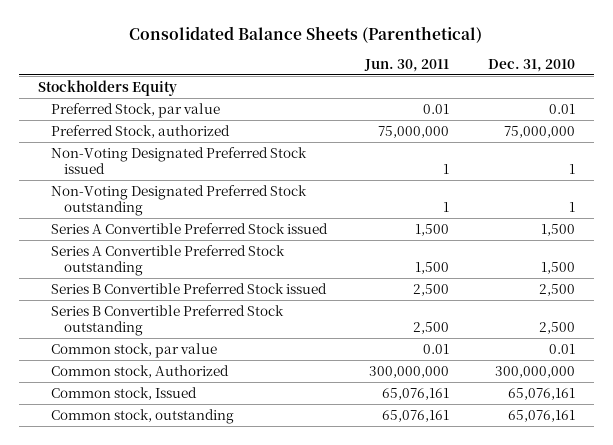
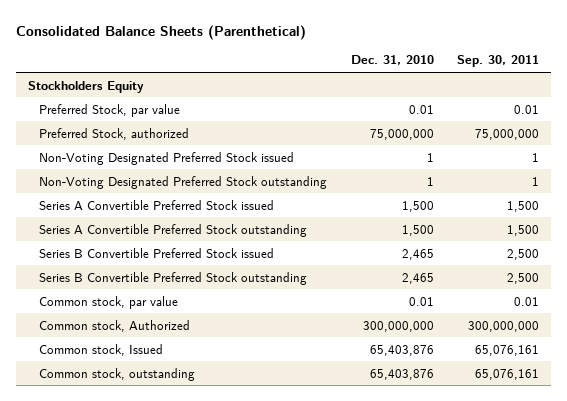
- | Jun. 30, 2011 | Dec. 31, 2010
+ | Dec. 31, 2010 | Sep. 30, 2011
- Series B Convertible Preferred Stock issued | 2,500 | 2,500
- Series B Convertible Preferred Stock outstanding | 2,500 | 2,500
+ Series B Convertible Preferred Stock issued | 2,465 | 2,500
+ Series B Convertible Preferred Stock outstanding | 2,465 | 2,500
- Common stock, Issued | 65,076,161 | 65,076,161
- Common stock, outstanding | 65,076,161 | 65,076,161
+ Common stock, Issued | 65,403,876 | 65,076,161
+ Common stock, outstanding | 65,403,876 | 65,076,161

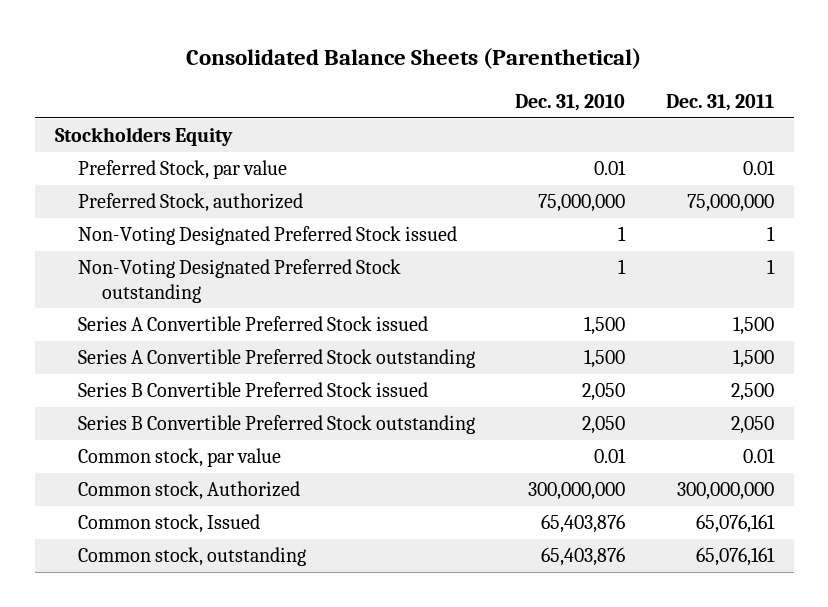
- | Dec. 31, 2010 | Sep. 30, 2011
+ | Dec. 31, 2010 | Dec. 31, 2011
- Series B Convertible Preferred Stock issued | 2,465 | 2,500
- Series B Convertible Preferred Stock outstanding | 2,465 | 2,500
+ Series B Convertible Preferred Stock issued | 2,050 | 2,500
+ Series B Convertible Preferred Stock outstanding | 2,050 | 2,050

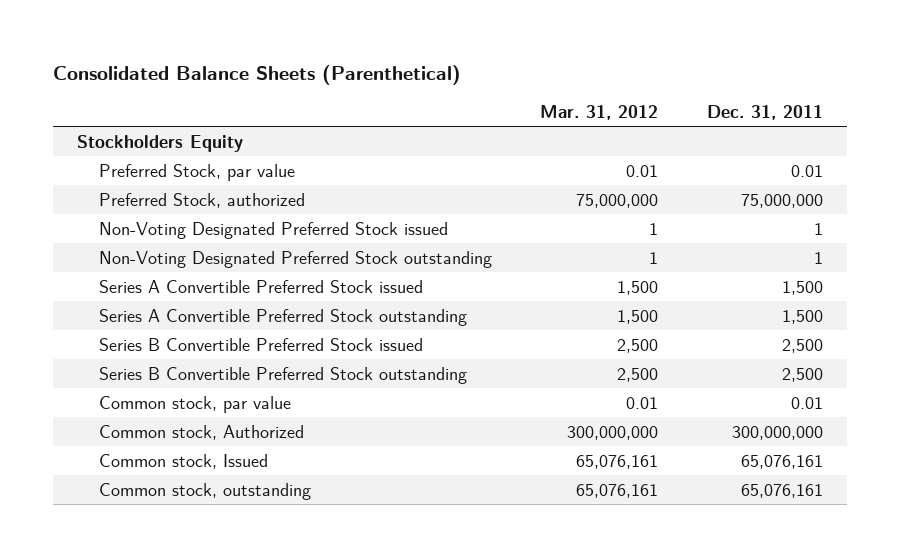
- | Dec. 31, 2010 | Dec. 31, 2011
+ | Mar. 31, 2012 | Dec. 31, 2011
- Series B Convertible Preferred Stock outstanding | 2,050 | 2,050
+ Series B Convertible Preferred Stock outstanding | 2,500 | 2,500

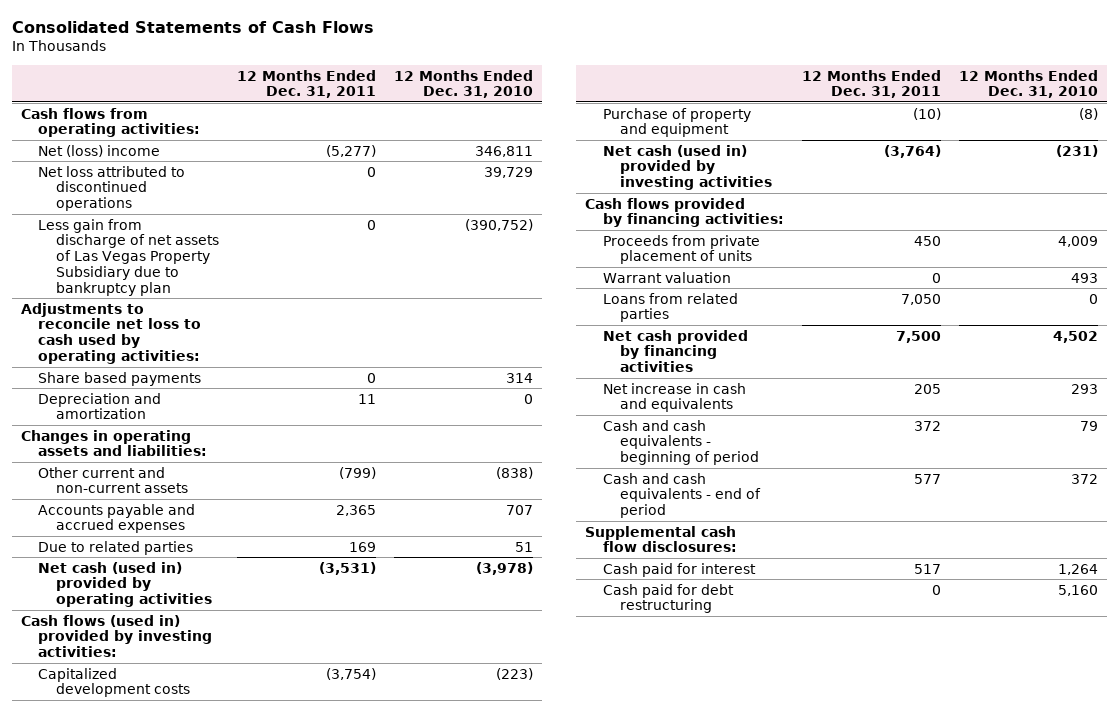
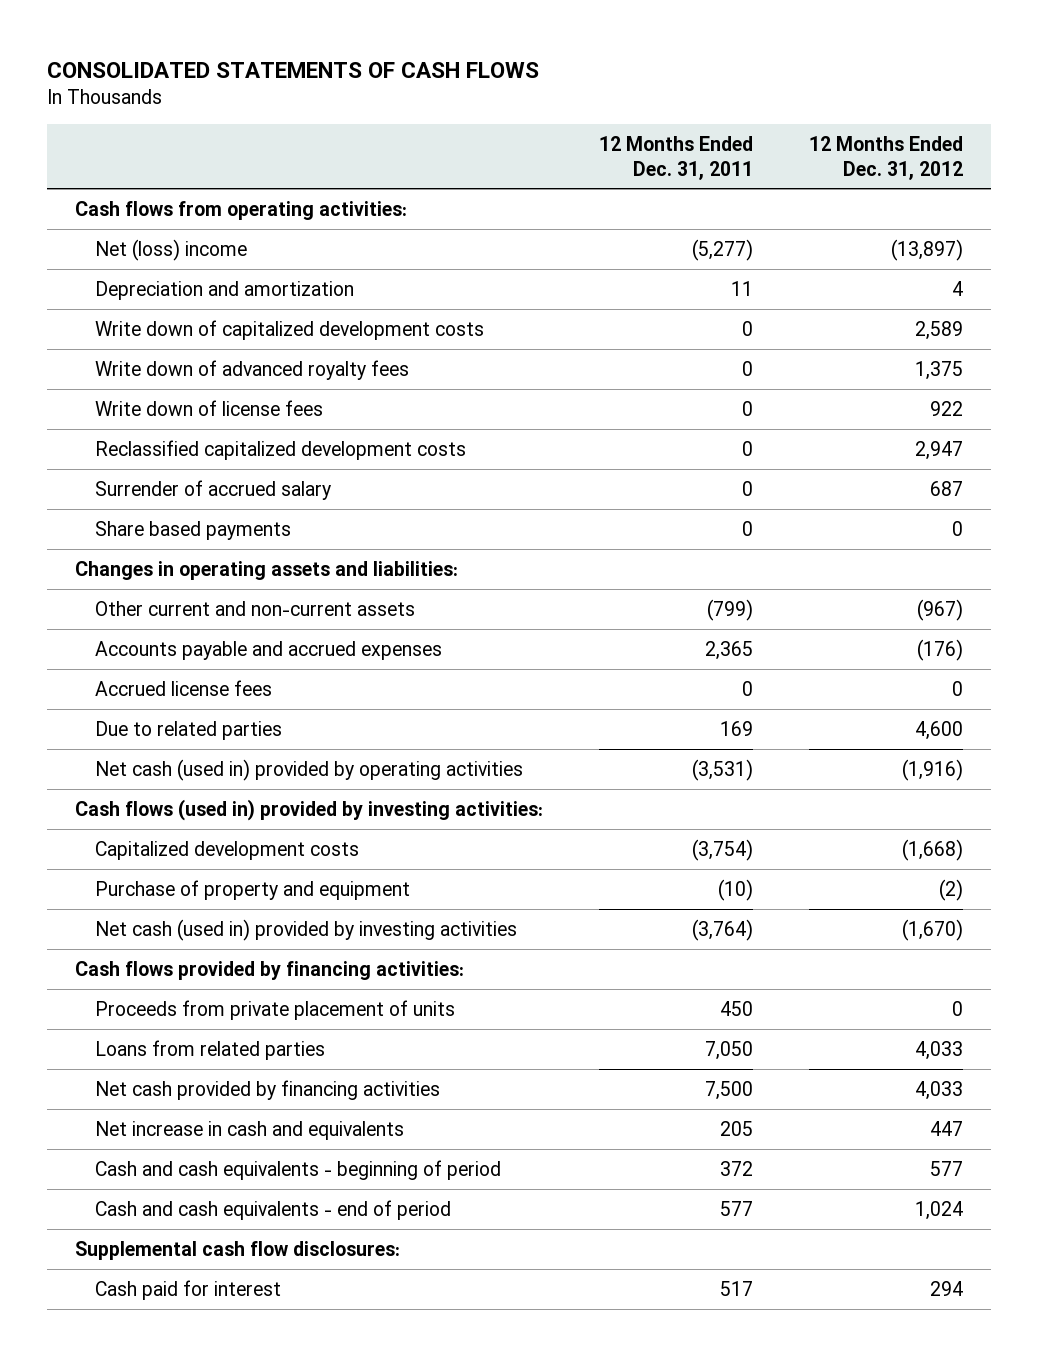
- Consolidated Statements of Cash Flows
+ CONSOLIDATED STATEMENTS OF CASH FLOWS
- | 12 Months Ended Dec. 31, 2011 | 12 Months Ended Dec. 31, 2010
+ | 12 Months Ended Dec. 31, 2011 | 12 Months Ended Dec. 31, 2012
- Net loss attributed to discontinued operations | 0 | 39,729
- Less gain from discharge of net assets of Las Vegas Property Subsidiary due to bankruptcy plan | 0 | (390,752)
- Adjustments to reconcile net loss to cash used by operating activities:
+ Write down of capitalized development costs | 0 | 2,589
+ Write down of advanced royalty fees | 0 | 1,375
+ Write down of license fees | 0 | 922
+ Reclassified capitalized development costs | 0 | 2,947
+ Surrender of accrued salary | 0 | 687
moved down: Share based payments | 0 | 0
+ Accrued license fees | 0 | 0
- Warrant valuation | 0 | 493
- Cash paid for debt restructuring | 0 | 5,160

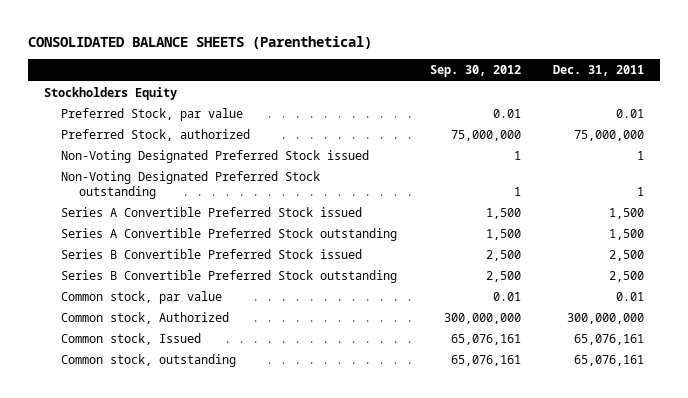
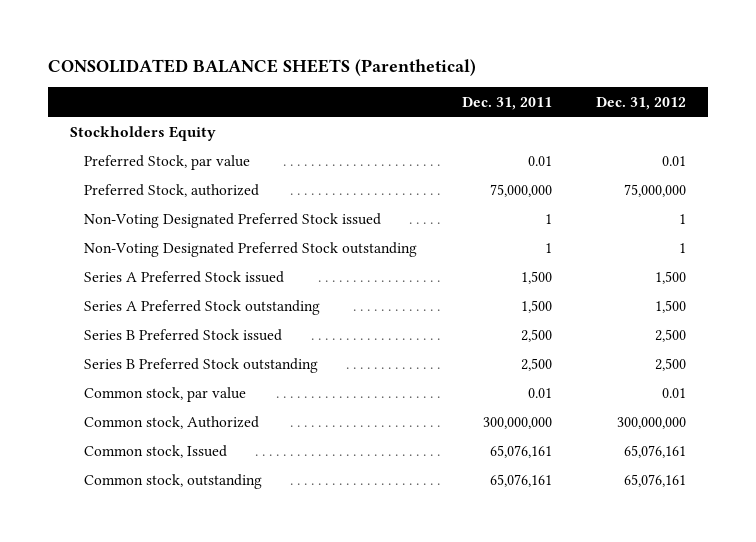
- | Sep. 30, 2012 | Dec. 31, 2011
+ | Dec. 31, 2011 | Dec. 31, 2012
- Series A Convertible Preferred Stock issued | 1,500 | 1,500
- Series A Convertible Preferred Stock outstanding | 1,500 | 1,500
- Series B Convertible Preferred Stock issued | 2,500 | 2,500
- Series B Convertible Preferred Stock outstanding | 2,500 | 2,500
+ Series A Preferred Stock issued | 1,500 | 1,500
+ Series A Preferred Stock outstanding | 1,500 | 1,500
+ Series B Preferred Stock issued | 2,500 | 2,500
+ Series B Preferred Stock outstanding | 2,500 | 2,500

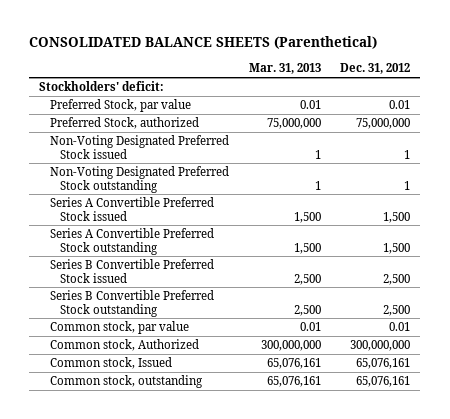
- | Dec. 31, 2011 | Dec. 31, 2012
+ | Mar. 31, 2013 | Dec. 31, 2012
- Stockholders Equity
+ Stockholders' deficit:
- Series A Preferred Stock issued | 1,500 | 1,500
- Series A Preferred Stock outstanding | 1,500 | 1,500
- Series B Preferred Stock issued | 2,500 | 2,500
- Series B Preferred Stock outstanding | 2,500 | 2,500
+ Series A Convertible Preferred Stock issued | 1,500 | 1,500
+ Series A Convertible Preferred Stock outstanding | 1,500 | 1,500
+ Series B Convertible Preferred Stock issued | 2,500 | 2,500
+ Series B Convertible Preferred Stock outstanding | 2,500 | 2,500

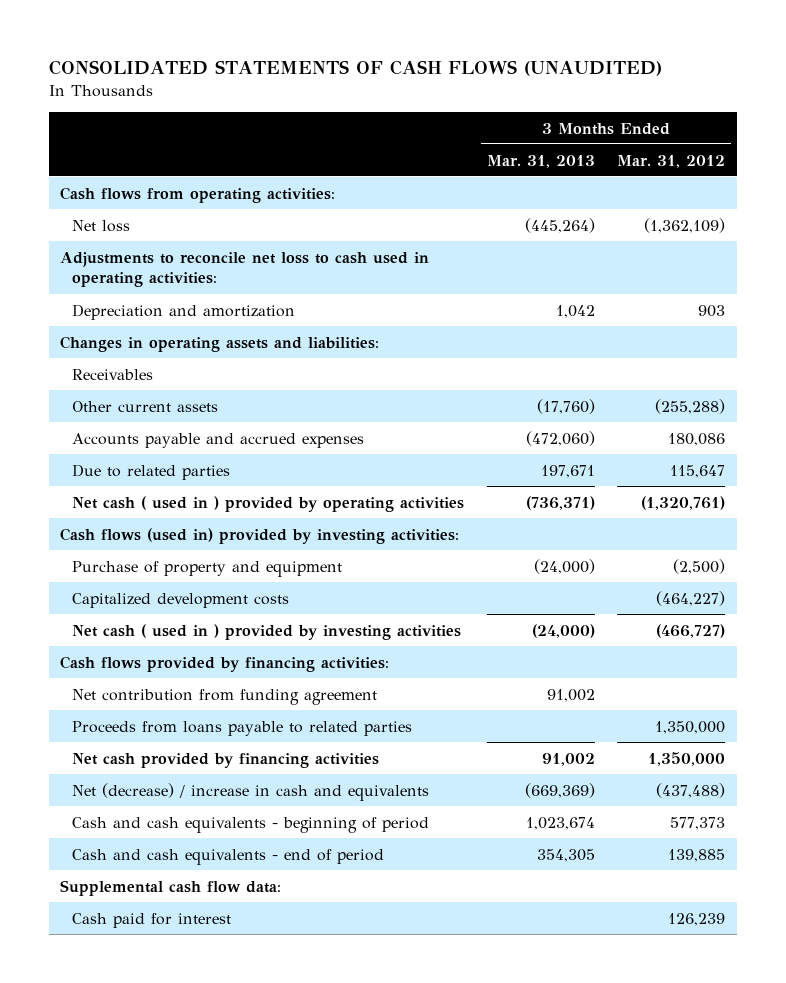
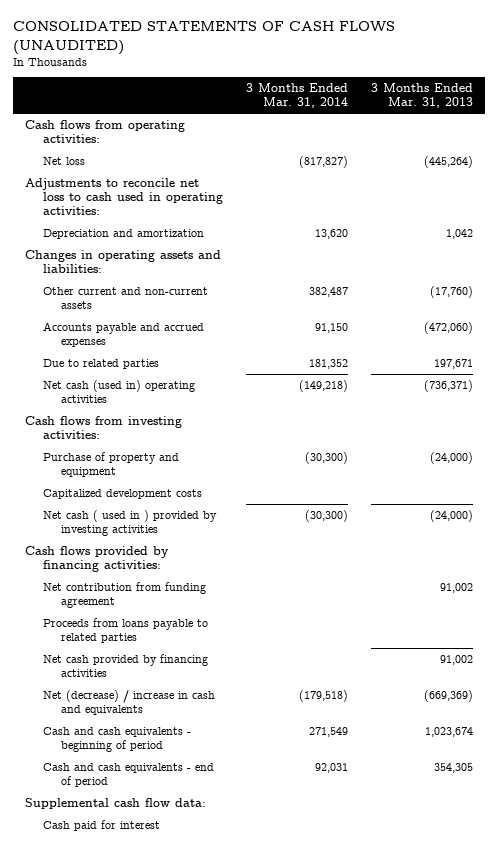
- | 3 Months Ended Mar. 31, 2013 | 3 Months Ended Mar. 31, 2012
+ | 3 Months Ended Mar. 31, 2014 | 3 Months Ended Mar. 31, 2013
- Receivables
- Other current assets | (17,760) | (255,288)
+ Other current and non-current assets | 382,487 | (17,760)
- Net cash ( used in ) provided by operating activities | (736,371) | (1,320,761)
- Cash flows (used in) provided by investing activities:
+ Net cash (used in) operating activities | (149,218) | (736,371)
+ Cash flows from investing activities:

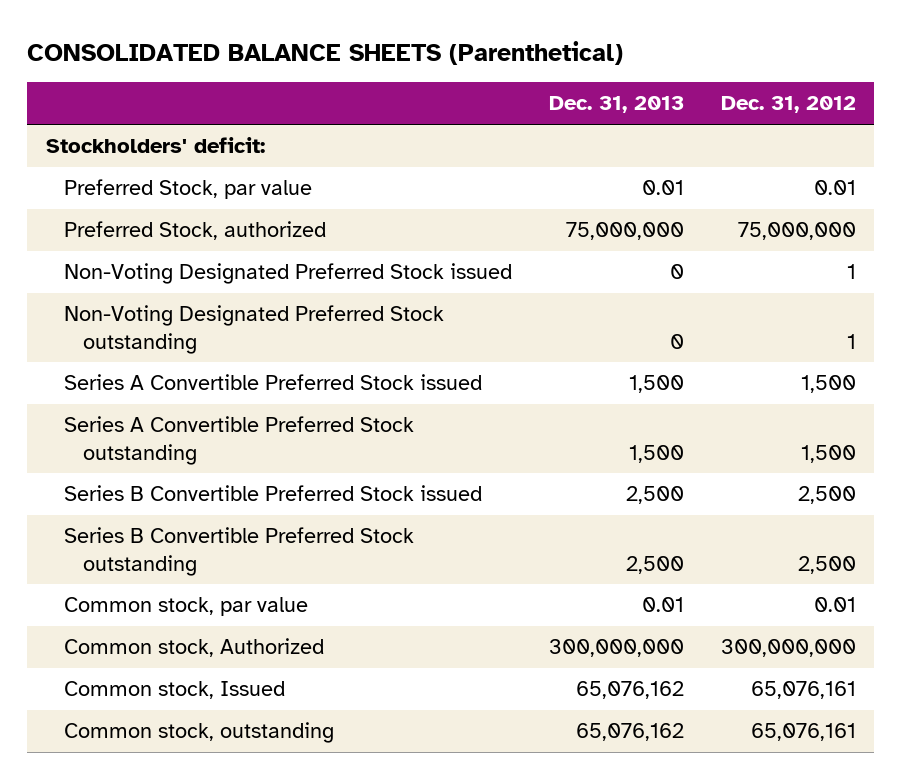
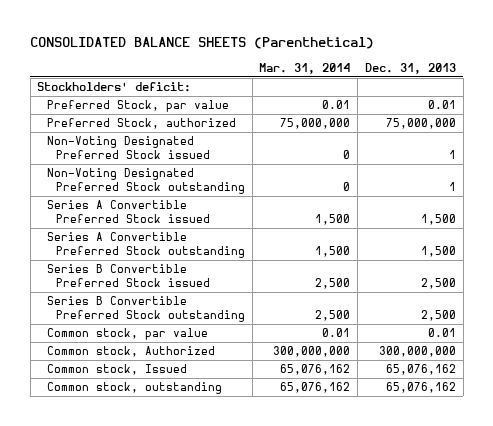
- | Dec. 31, 2013 | Dec. 31, 2012
+ | Mar. 31, 2014 | Dec. 31, 2013
- Non-Voting Designated Preferred Stock issued | 0 | 1
- Non-Voting Designated Preferred Stock outstanding | 0 | 1
+ Non-Voting Designated Preferred Stock issued | 0 | 1
+ Non-Voting Designated Preferred Stock outstanding | 0 | 1

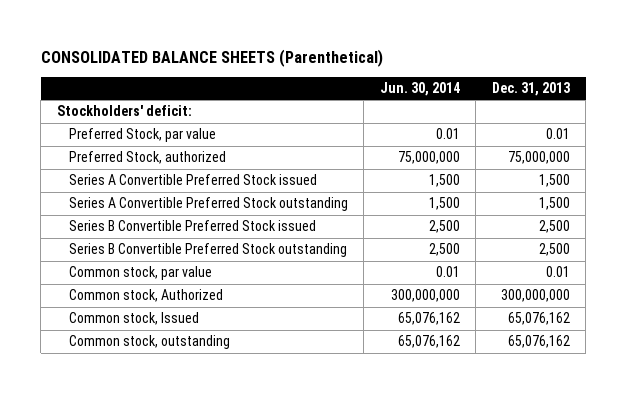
- | Mar. 31, 2014 | Dec. 31, 2013
+ | Jun. 30, 2014 | Dec. 31, 2013
- Non-Voting Designated Preferred Stock issued | 0 | 1
- Non-Voting Designated Preferred Stock outstanding | 0 | 1

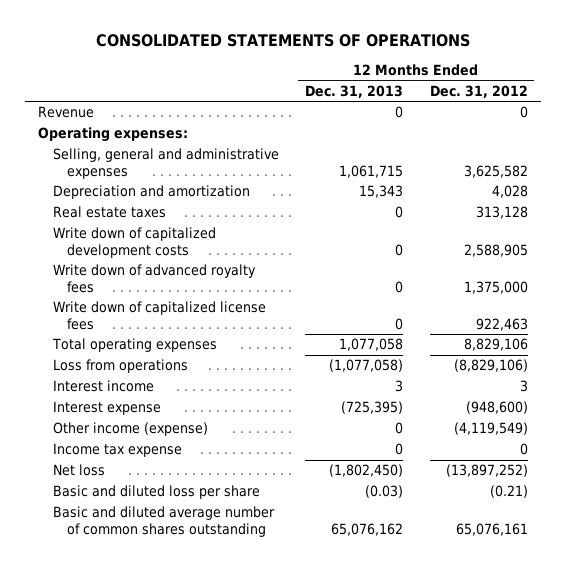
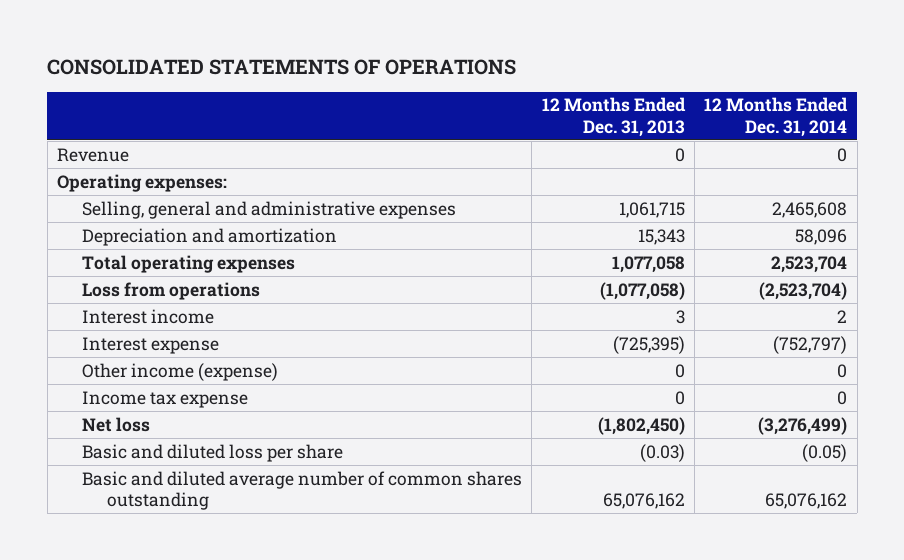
- | 12 Months Ended Dec. 31, 2013 | 12 Months Ended Dec. 31, 2012
+ | 12 Months Ended Dec. 31, 2013 | 12 Months Ended Dec. 31, 2014
- Real estate taxes | 0 | 313,128
- Write down of capitalized development costs | 0 | 2,588,905
- Write down of advanced royalty fees | 0 | 1,375,000
- Write down of capitalized license fees | 0 | 922,463

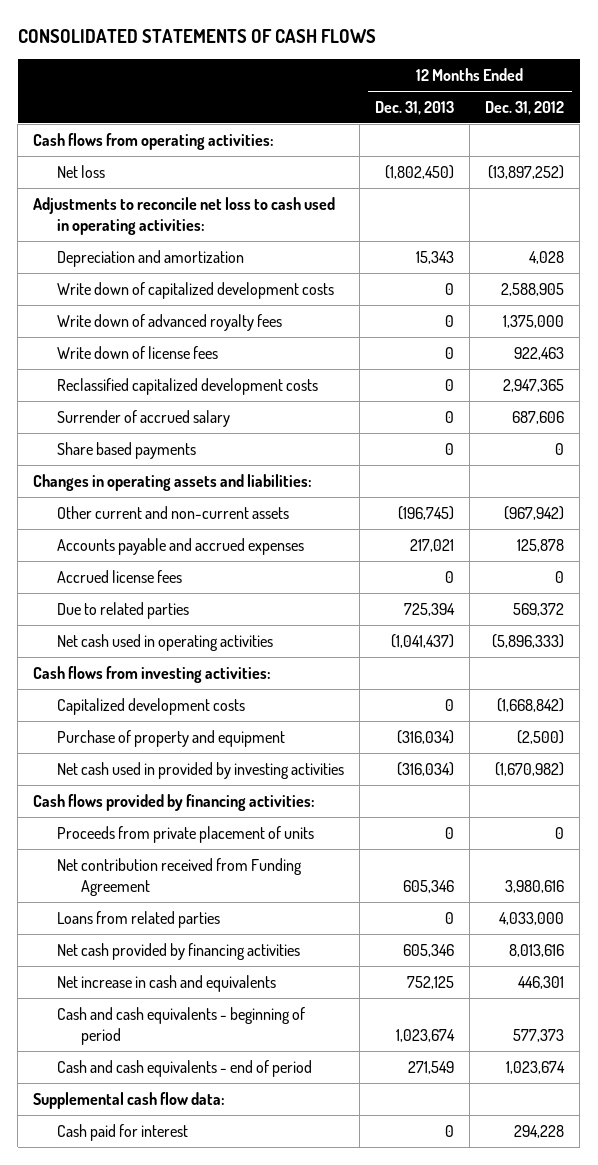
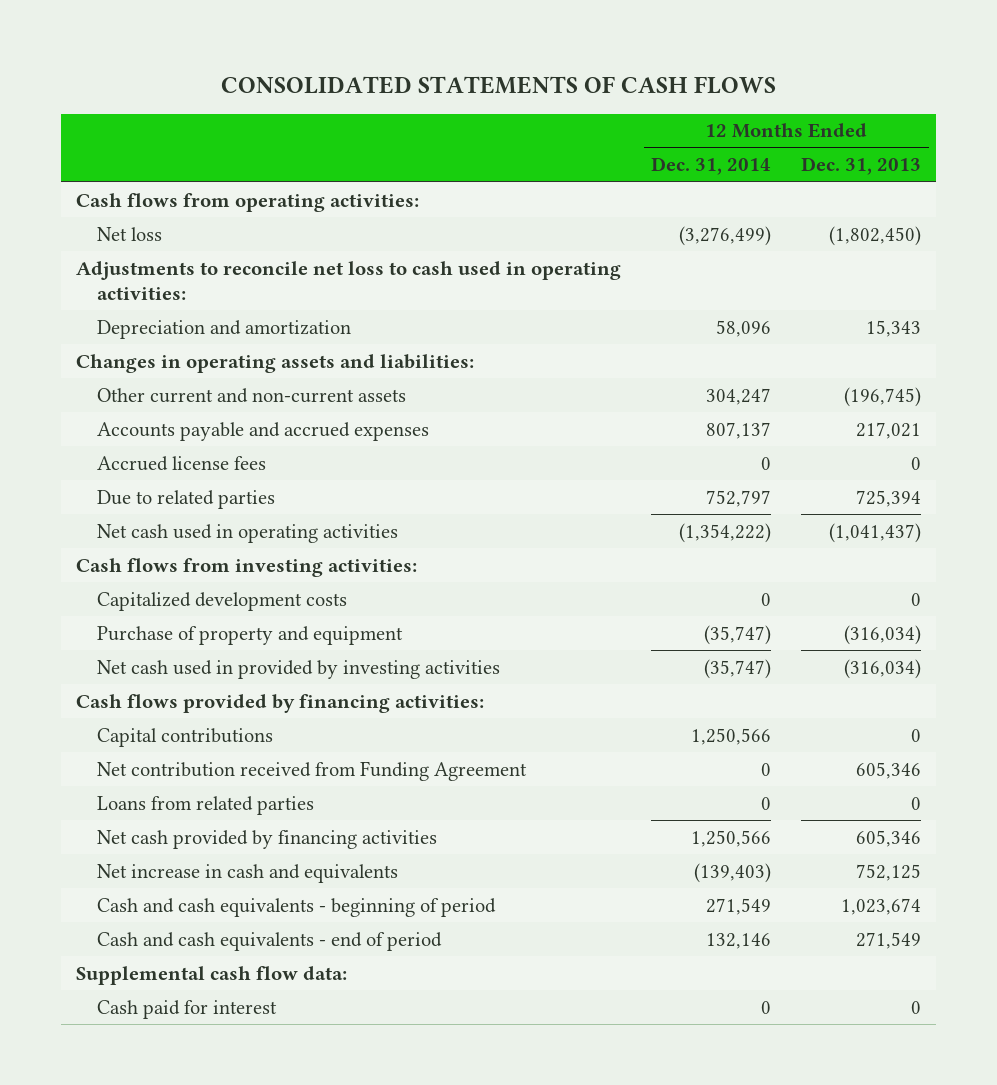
- | 12 Months Ended Dec. 31, 2013 | 12 Months Ended Dec. 31, 2012
+ | 12 Months Ended Dec. 31, 2014 | 12 Months Ended Dec. 31, 2013
- Write down of capitalized development costs | 0 | 2,588,905
- Write down of advanced royalty fees | 0 | 1,375,000
- Write down of license fees | 0 | 922,463
- Reclassified capitalized development costs | 0 | 2,947,365
- Surrender of accrued salary | 0 | 687,606
- Share based payments | 0 | 0
- Proceeds from private placement of units | 0 | 0
+ Capital contributions | 1,250,566 | 0

